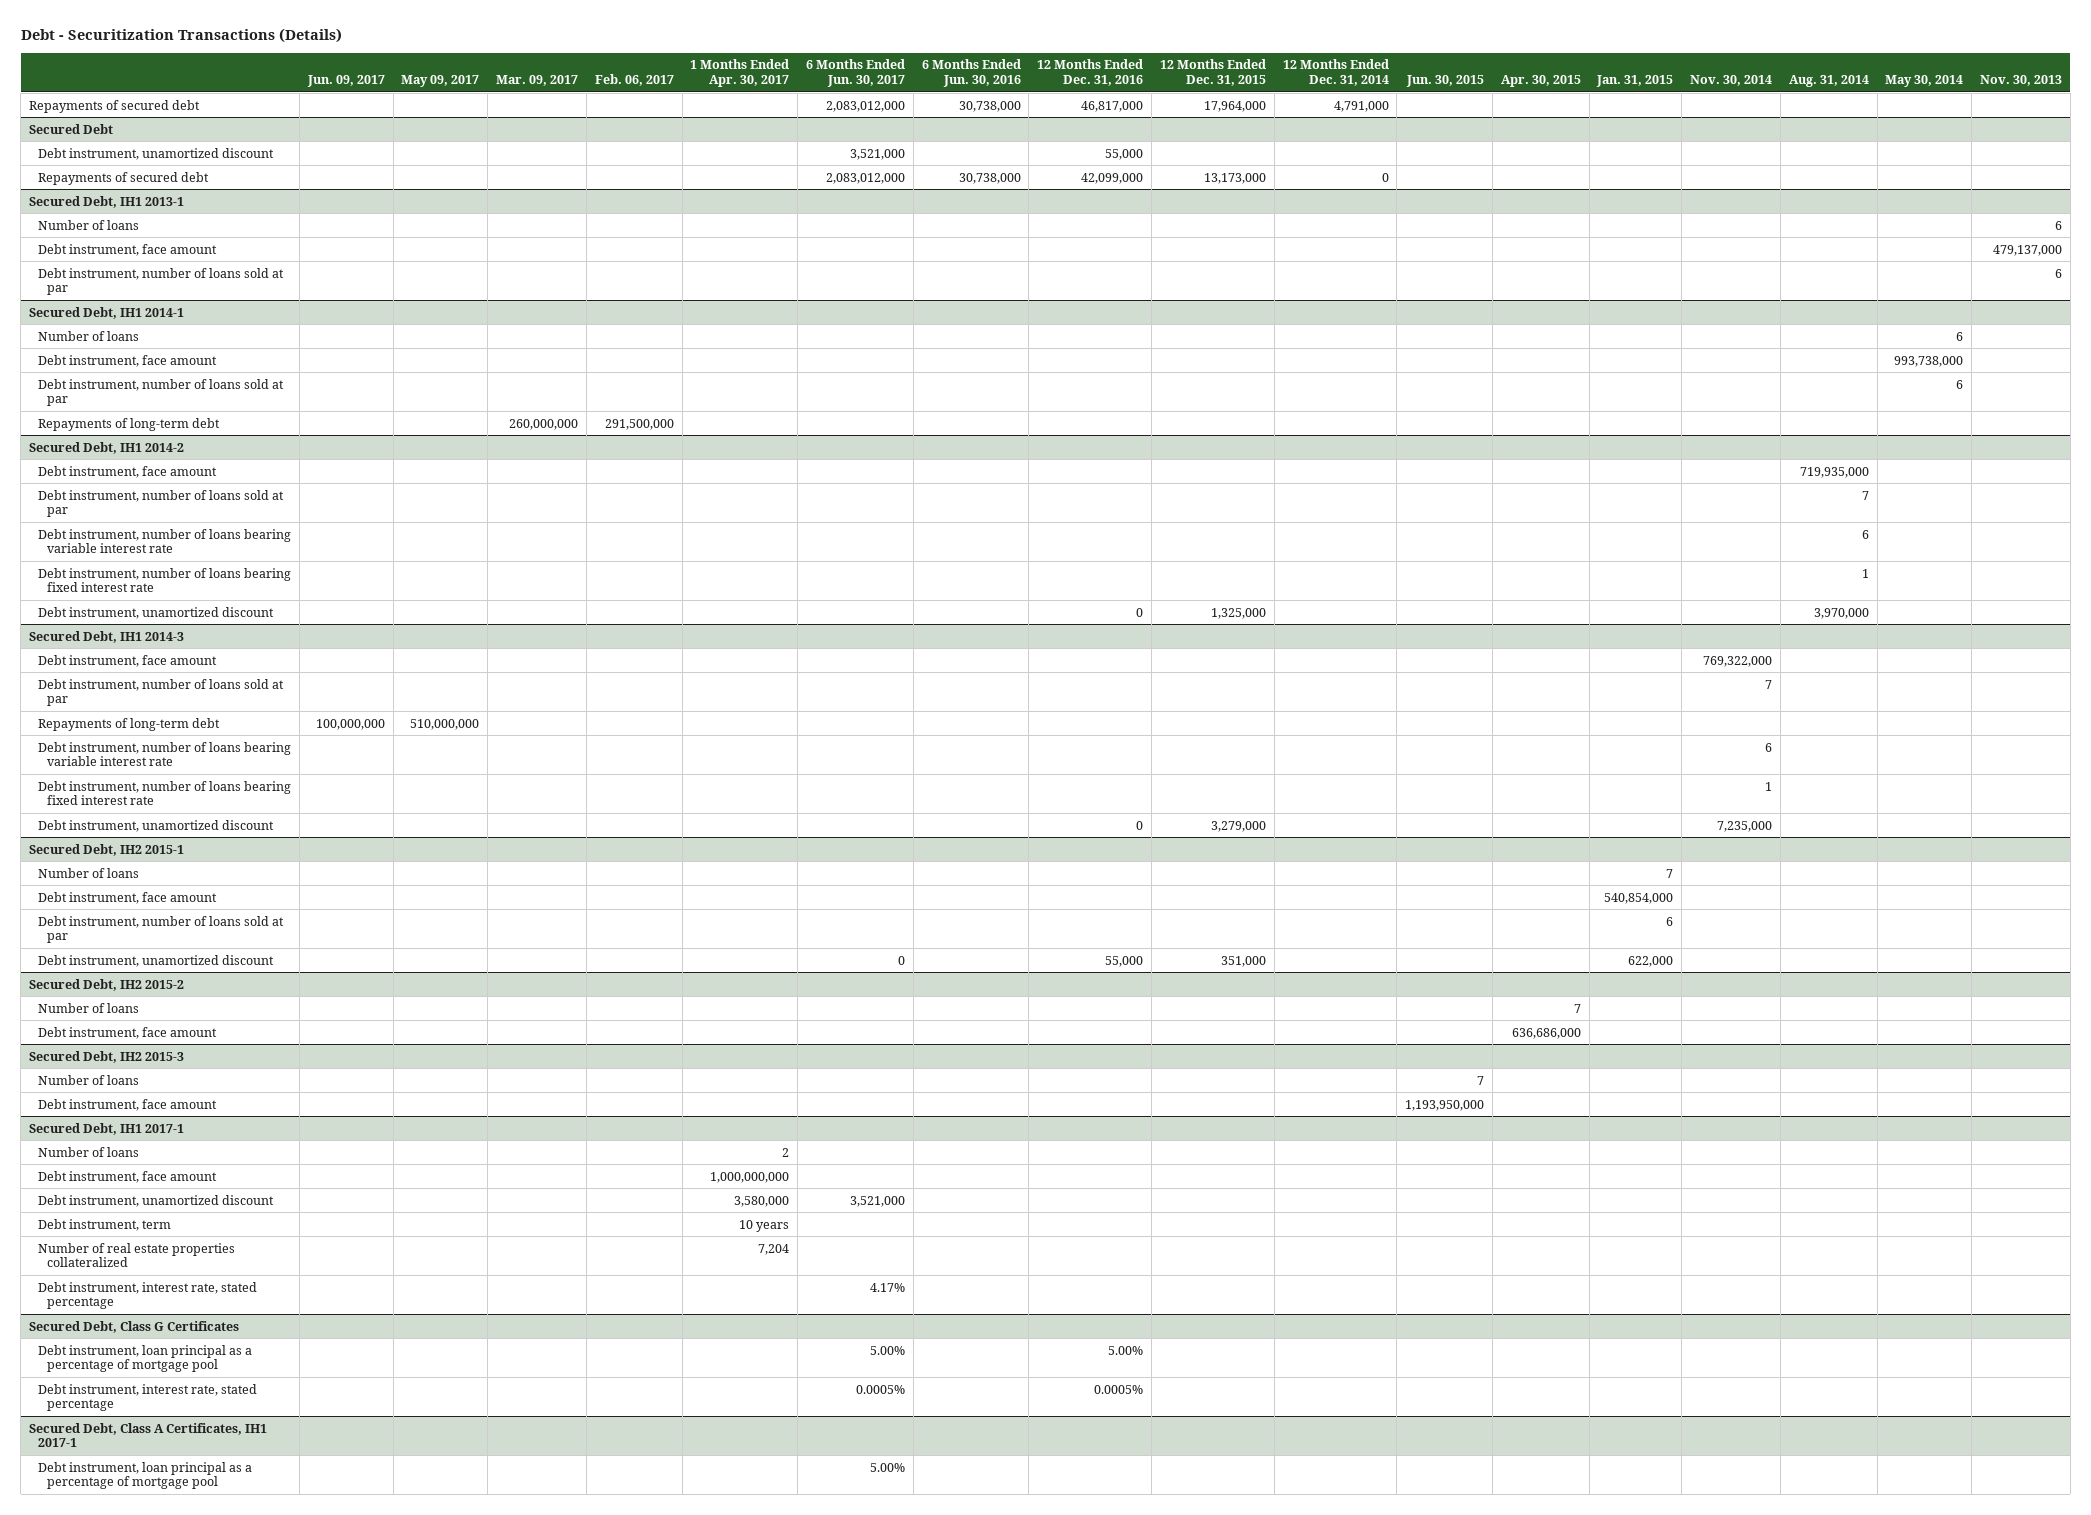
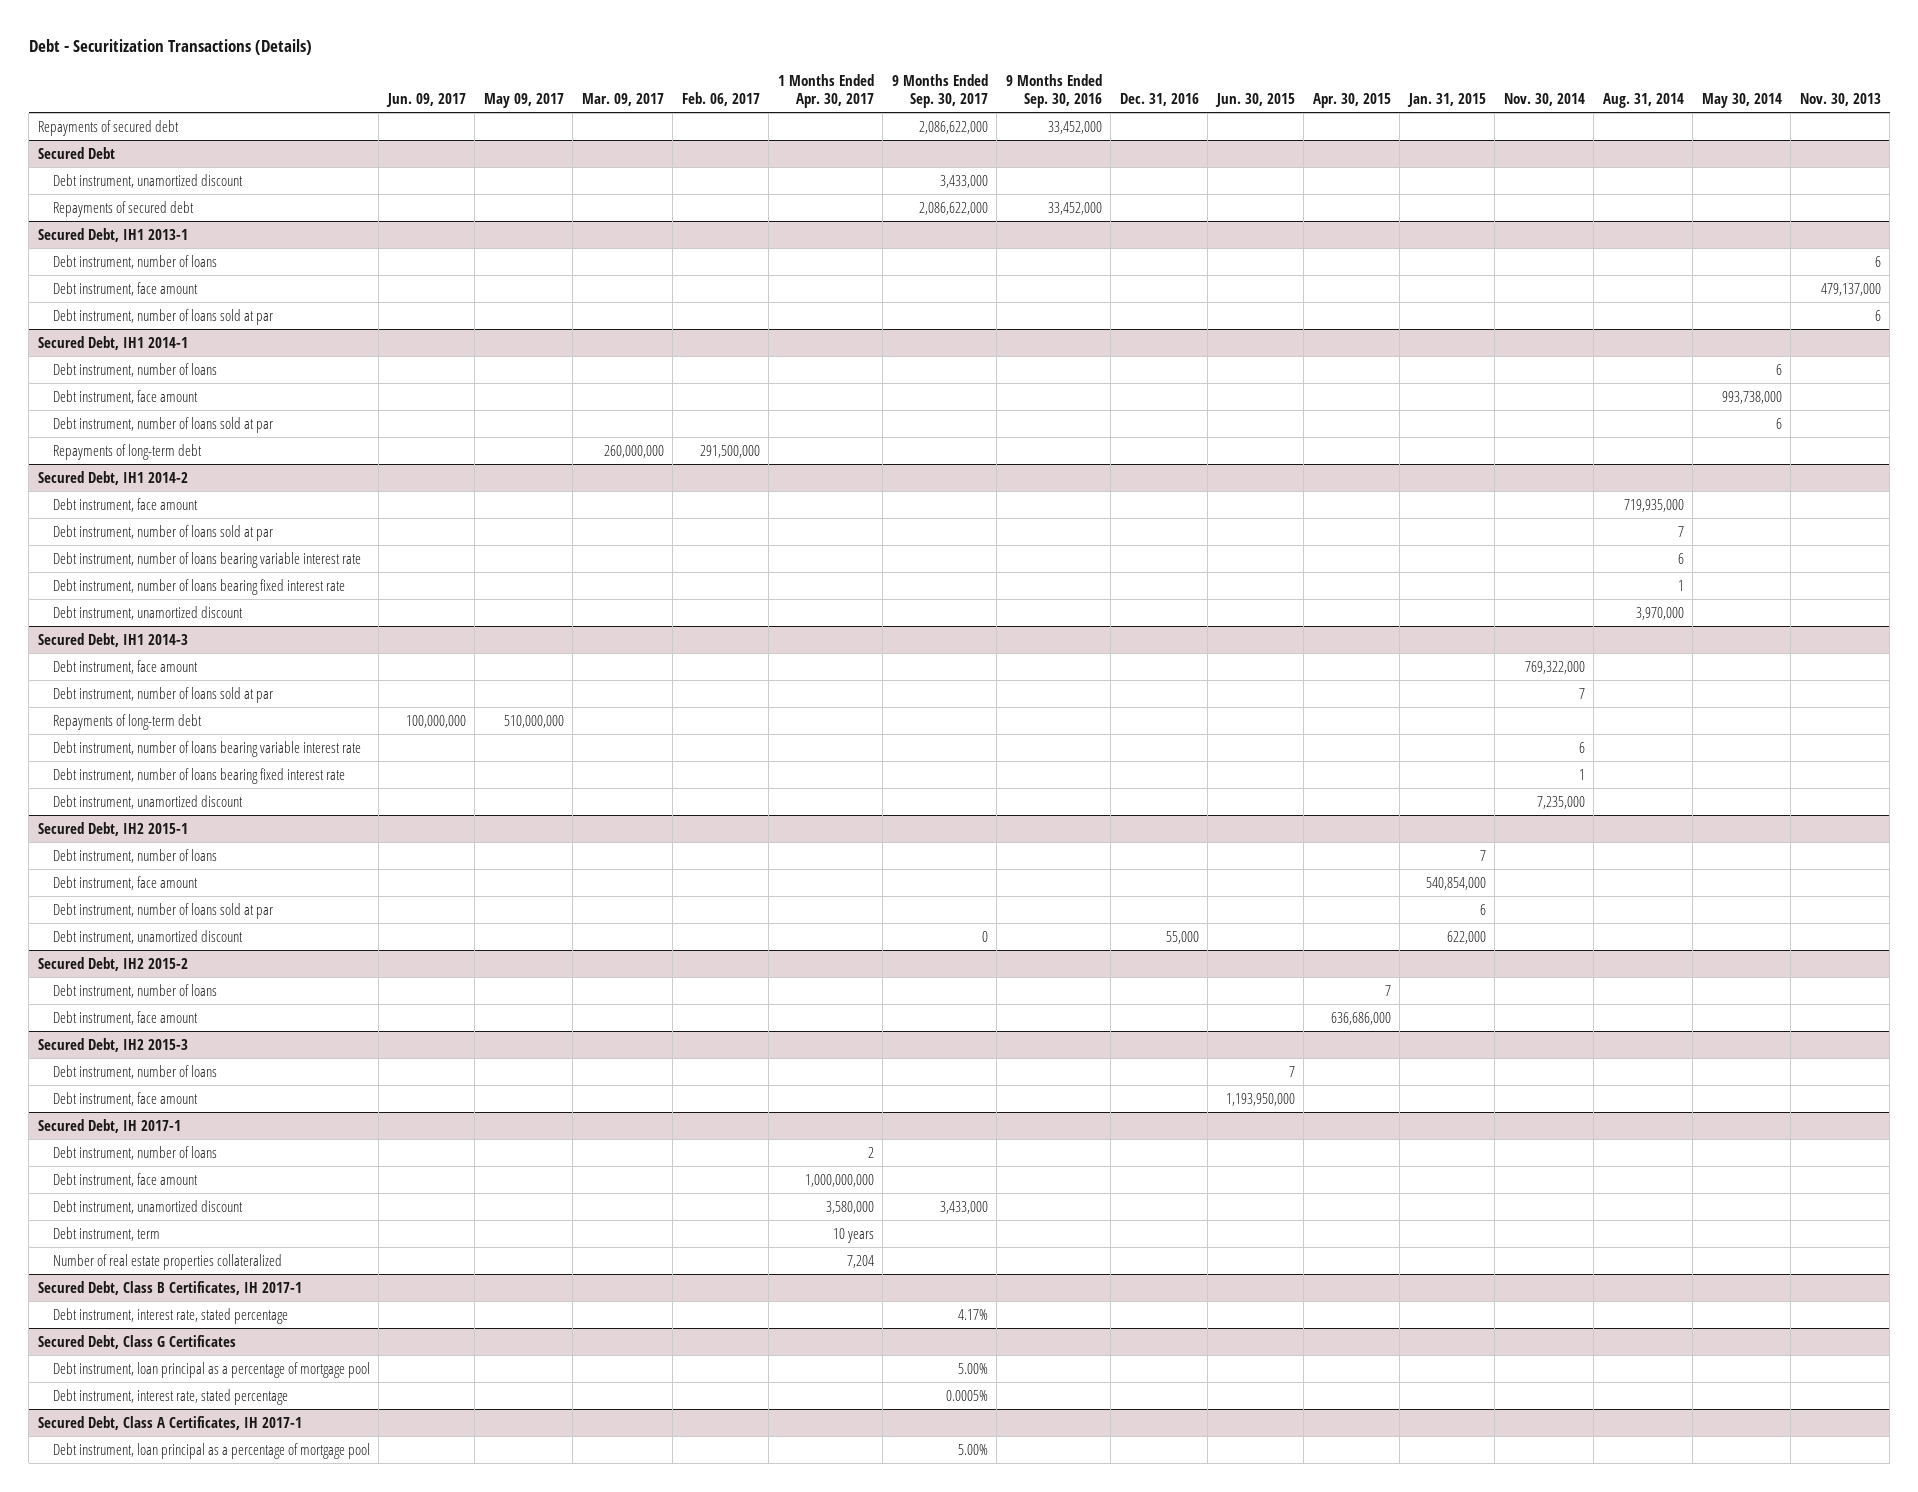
- | Jun. 09, 2017 | May 09, 2017 | Mar. 09, 2017 | Feb. 06, 2017 | 1 Months Ended Apr. 30, 2017 | 6 Months Ended Jun. 30, 2017 | 6 Months Ended Jun. 30, 2016 | 12 Months Ended Dec. 31, 2016 | 12 Months Ended Dec. 31, 2015 | 12 Months Ended Dec. 31, 2014 | Jun. 30, 2015 | Apr. 30, 2015 | Jan. 31, 2015 | Nov. 30, 2014 | Aug. 31, 2014 | May 30, 2014 | Nov. 30, 2013
+ | Jun. 09, 2017 | May 09, 2017 | Mar. 09, 2017 | Feb. 06, 2017 | 1 Months Ended Apr. 30, 2017 | 9 Months Ended Sep. 30, 2017 | 9 Months Ended Sep. 30, 2016 | Dec. 31, 2016 | Jun. 30, 2015 | Apr. 30, 2015 | Jan. 31, 2015 | Nov. 30, 2014 | Aug. 31, 2014 | May 30, 2014 | Nov. 30, 2013
@ Secured Debt, IH1 2013-1
- Number of loans | | | | | | | | | | | | | | | | | 6
+ Debt instrument, number of loans | | | | | | | | | | | | | | | 6
@ Secured Debt, IH1 2014-1
- Number of loans | | | | | | | | | | | | | | | | 6 |
+ Debt instrument, number of loans | | | | | | | | | | | | | | 6 |
@ Secured Debt, IH2 2015-1
- Number of loans | | | | | | | | | | | | | 7 | | | |
+ Debt instrument, number of loans | | | | | | | | | | | 7 | | | |
@ Secured Debt, IH2 2015-2
- Number of loans | | | | | | | | | | | | 7 | | | | |
+ Debt instrument, number of loans | | | | | | | | | | 7 | | | | |
@ Secured Debt, IH2 2015-3
- Number of loans | | | | | | | | | | | 7 | | | | | |
+ Debt instrument, number of loans | | | | | | | | | 7 | | | | | |
- Secured Debt, IH1 2017-1
- Number of loans | | | | | 2 | | | | | | | | | | | |
+ Secured Debt, IH 2017-1
+ Debt instrument, number of loans | | | | | 2 | | | | | | | | | |
- Debt instrument, interest rate, stated percentage | | | | | | 4.17% | | | | | | | | | | |
+ Secured Debt, Class B Certificates, IH 2017-1
+ Debt instrument, interest rate, stated percentage | | | | | | 4.17% | | | | | | | | |
- Secured Debt, Class A Certificates, IH1 2017-1
+ Secured Debt, Class A Certificates, IH 2017-1

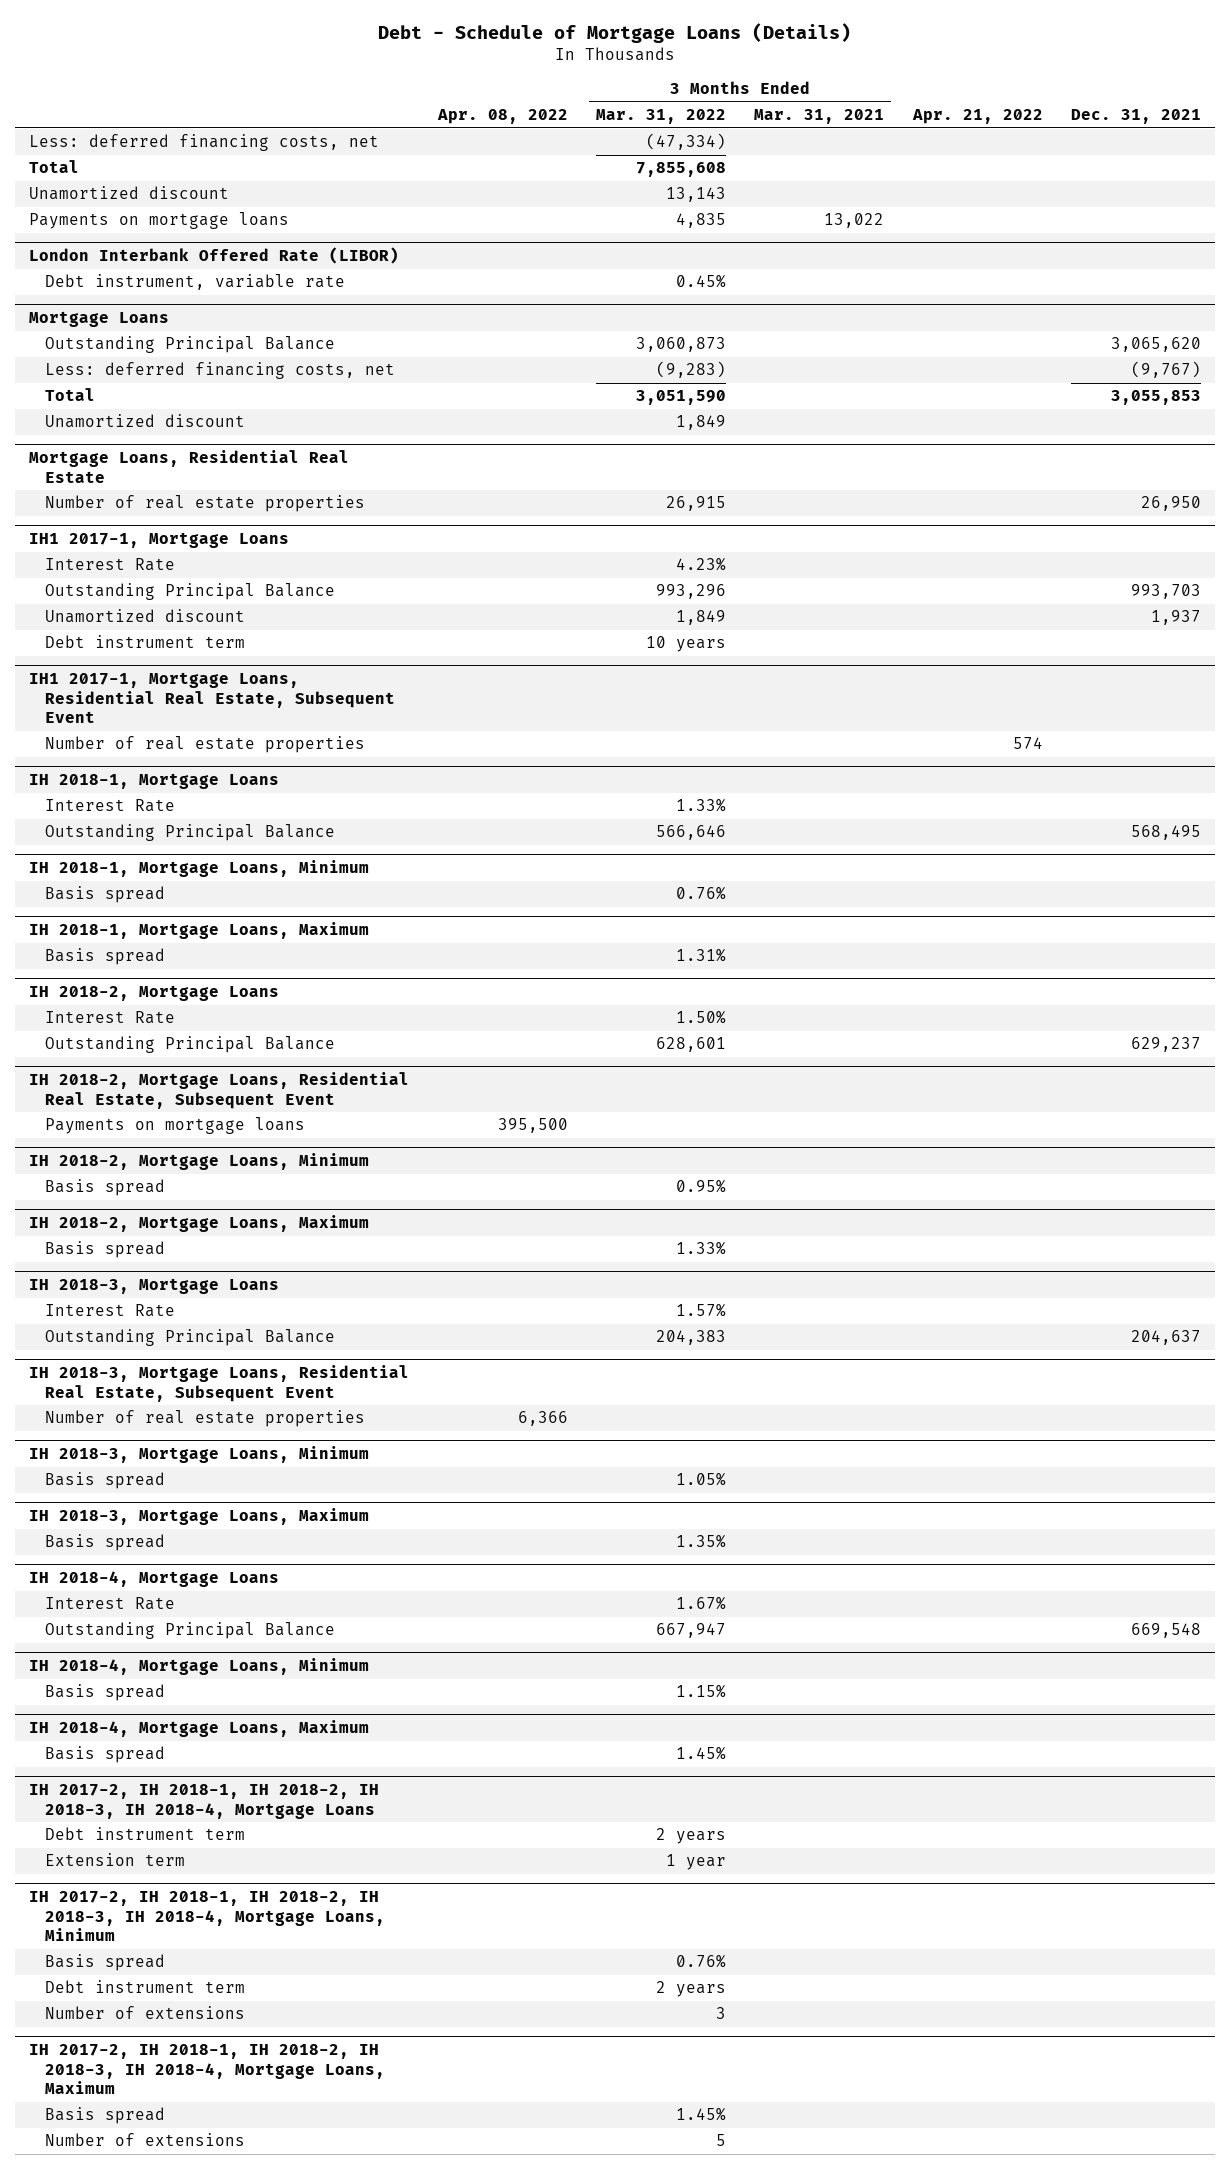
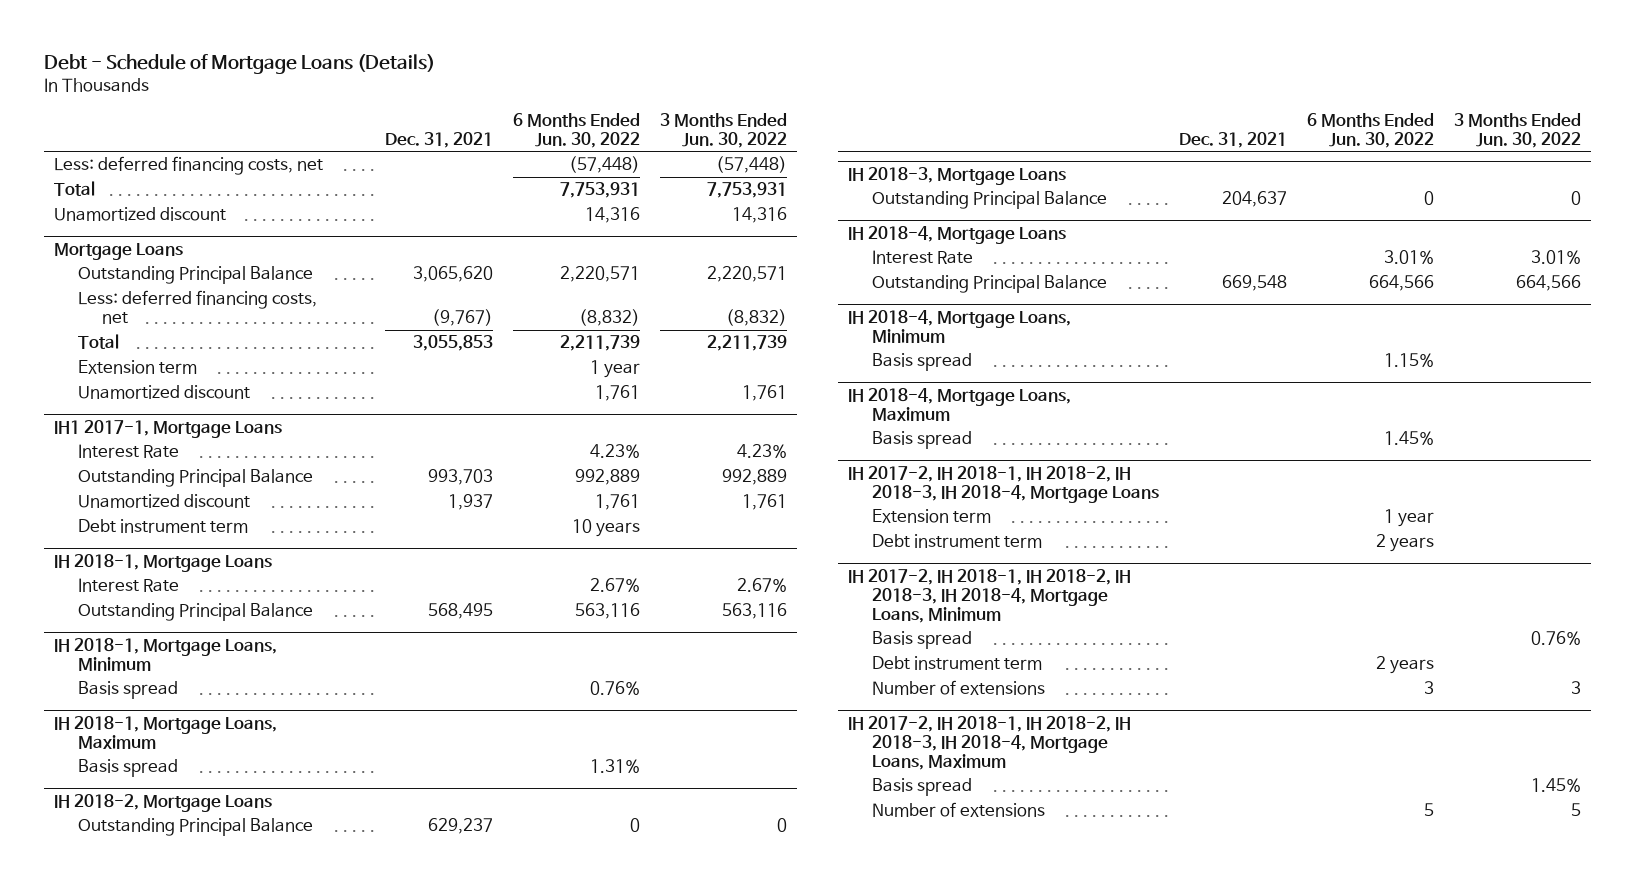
- | Apr. 08, 2022 | 3 Months Ended Mar. 31, 2022 | 3 Months Ended Mar. 31, 2021 | Apr. 21, 2022 | Dec. 31, 2021
+ | Dec. 31, 2021 | 6 Months Ended Jun. 30, 2022 | 3 Months Ended Jun. 30, 2022
- Payments on mortgage loans | | 4,835 | 13,022 | |
- London Interbank Offered Rate (LIBOR)
- Debt instrument, variable rate | | 0.45% | | |
@ Mortgage Loans
+ Extension term | | 1 year |
- Mortgage Loans, Residential Real Estate
- Number of real estate properties | | 26,915 | | | 26,950
- IH1 2017-1, Mortgage Loans, Residential Real Estate, Subsequent Event
- Number of real estate properties | | | | 574 |
@ IH 2018-2, Mortgage Loans
- Interest Rate | | 1.50% | | |
- IH 2018-2, Mortgage Loans, Residential Real Estate, Subsequent Event
- Payments on mortgage loans | 395,500 | | | |
- IH 2018-2, Mortgage Loans, Minimum
- Basis spread | | 0.95% | | |
- IH 2018-2, Mortgage Loans, Maximum
- Basis spread | | 1.33% | | |
@ IH 2018-3, Mortgage Loans
- Interest Rate | | 1.57% | | |
- IH 2018-3, Mortgage Loans, Residential Real Estate, Subsequent Event
- Number of real estate properties | 6,366 | | | |
- IH 2018-3, Mortgage Loans, Minimum
- Basis spread | | 1.05% | | |
- IH 2018-3, Mortgage Loans, Maximum
- Basis spread | | 1.35% | | |
@ IH 2017-2, IH 2018-1, IH 2018-2, IH 2018-3, IH 2018-4, Mortgage Loans
moved down: Debt instrument term | | 2 years |

